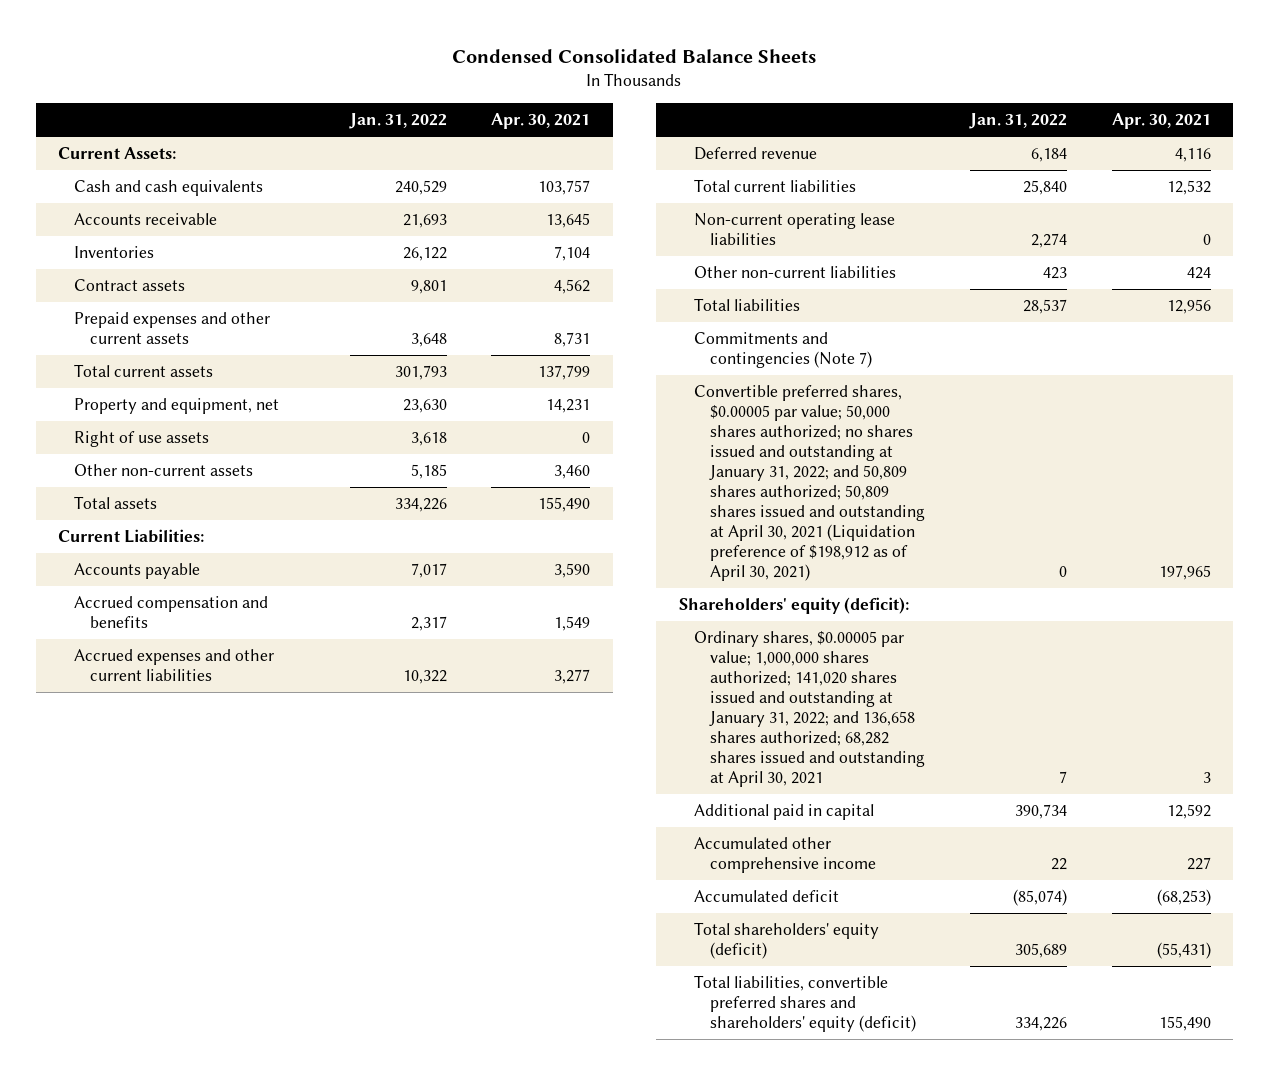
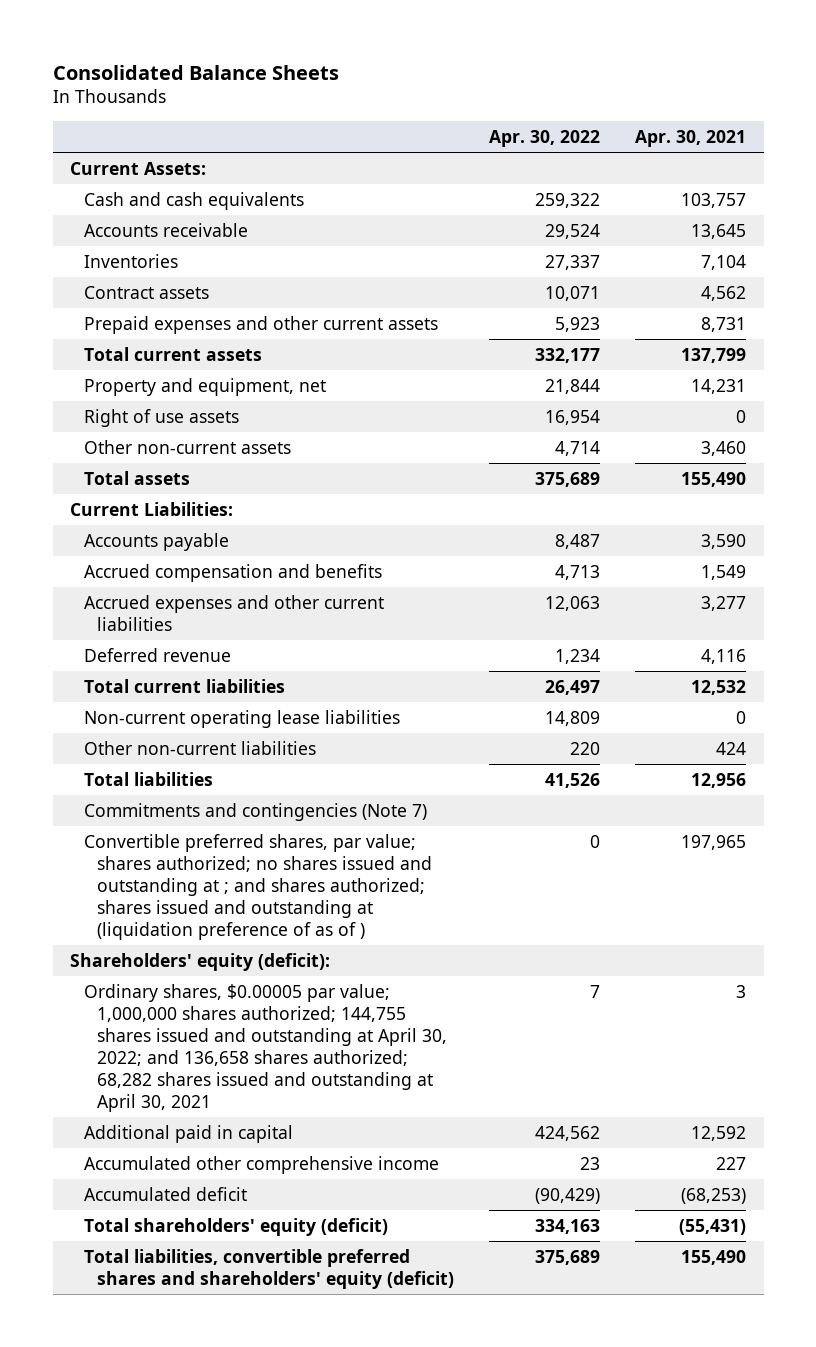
- Condensed Consolidated Balance Sheets
+ Consolidated Balance Sheets
- | Jan. 31, 2022 | Apr. 30, 2021
+ | Apr. 30, 2022 | Apr. 30, 2021
- Convertible preferred shares, $0.00005 par value; 50,000 shares authorized; no shares issued and outstanding at January 31, 2022; and 50,809 shares authorized; 50,809 shares issued and outstanding at April 30, 2021 (Liquidation preference of $198,912 as of April 30, 2021) | 0 | 197,965
+ Convertible preferred shares, par value; shares authorized; no shares issued and outstanding at ; and shares authorized; shares issued and outstanding at (liquidation preference of as of ) | 0 | 197,965
- Ordinary shares, $0.00005 par value; 1,000,000 shares authorized; 141,020 shares issued and outstanding at January 31, 2022; and 136,658 shares authorized; 68,282 shares issued and outstanding at April 30, 2021 | 7 | 3
+ Ordinary shares, $0.00005 par value; 1,000,000 shares authorized; 144,755 shares issued and outstanding at April 30, 2022; and 136,658 shares authorized; 68,282 shares issued and outstanding at April 30, 2021 | 7 | 3

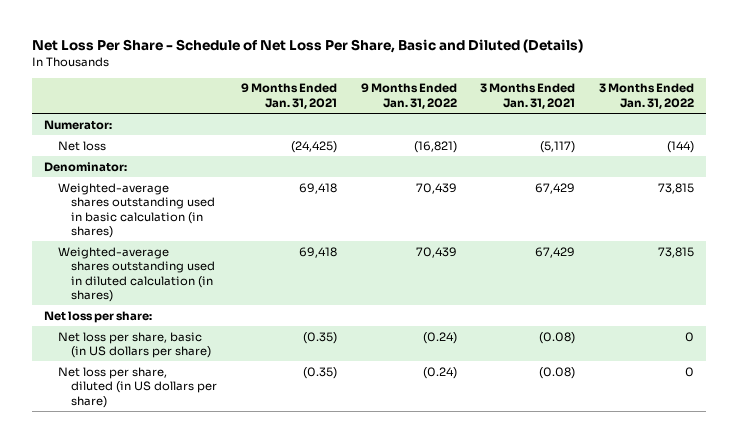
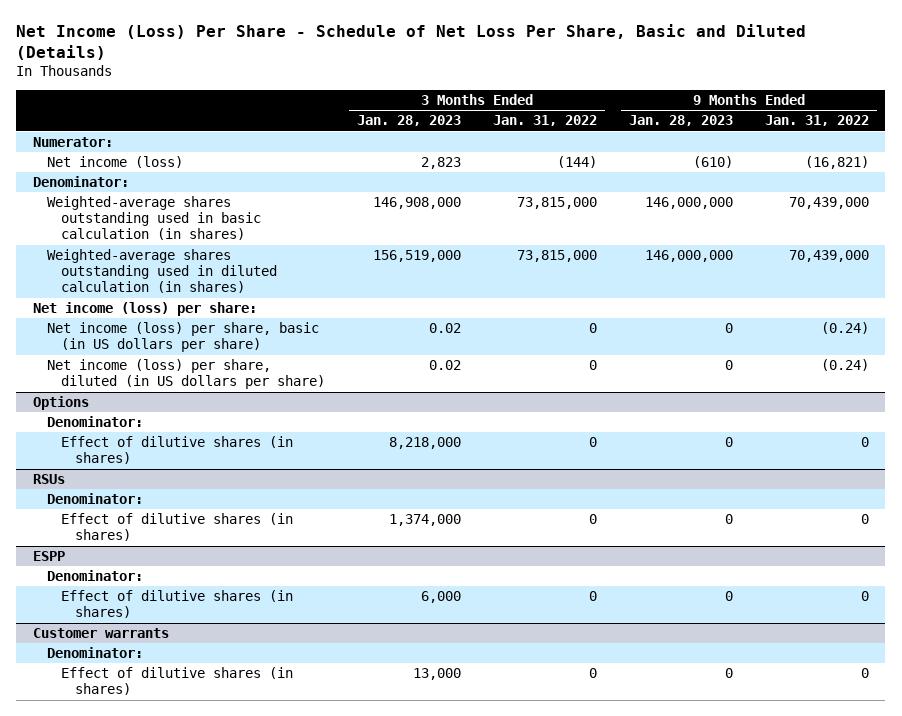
- Net Loss Per Share - Schedule of Net Loss Per Share, Basic and Diluted (Details)
+ Net Income (Loss) Per Share - Schedule of Net Loss Per Share, Basic and Diluted (Details)
- | 9 Months Ended Jan. 31, 2021 | 9 Months Ended Jan. 31, 2022 | 3 Months Ended Jan. 31, 2021 | 3 Months Ended Jan. 31, 2022
+ | 3 Months Ended Jan. 28, 2023 | 3 Months Ended Jan. 31, 2022 | 9 Months Ended Jan. 28, 2023 | 9 Months Ended Jan. 31, 2022
- Net loss | (24,425) | (16,821) | (5,117) | (144)
+ Net income (loss) | 2,823 | (144) | (610) | (16,821)
- Weighted-average shares outstanding used in basic calculation (in shares) | 69,418 | 70,439 | 67,429 | 73,815
- Weighted-average shares outstanding used in diluted calculation (in shares) | 69,418 | 70,439 | 67,429 | 73,815
- Net loss per share:
- Net loss per share, basic (in US dollars per share) | (0.35) | (0.24) | (0.08) | 0
- Net loss per share, diluted (in US dollars per share) | (0.35) | (0.24) | (0.08) | 0
+ Weighted-average shares outstanding used in basic calculation (in shares) | 146,908,000 | 73,815,000 | 146,000,000 | 70,439,000
+ Weighted-average shares outstanding used in diluted calculation (in shares) | 156,519,000 | 73,815,000 | 146,000,000 | 70,439,000
+ Net income (loss) per share:
+ Net income (loss) per share, basic (in US dollars per share) | 0.02 | 0 | 0 | (0.24)
+ Net income (loss) per share, diluted (in US dollars per share) | 0.02 | 0 | 0 | (0.24)
+ Options
+ Denominator:
+ Effect of dilutive shares (in shares) | 8,218,000 | 0 | 0 | 0
+ RSUs
+ Denominator:
+ Effect of dilutive shares (in shares) | 1,374,000 | 0 | 0 | 0
+ ESPP
+ Denominator:
+ Effect of dilutive shares (in shares) | 6,000 | 0 | 0 | 0
+ Customer warrants
+ Denominator:
+ Effect of dilutive shares (in shares) | 13,000 | 0 | 0 | 0

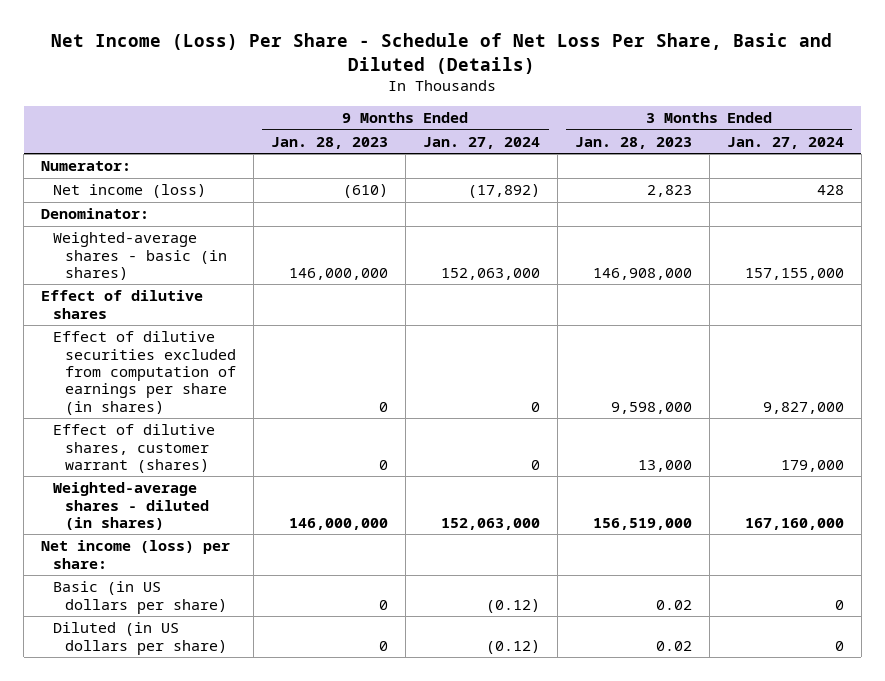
- | 3 Months Ended Jan. 28, 2023 | 3 Months Ended Jan. 31, 2022 | 9 Months Ended Jan. 28, 2023 | 9 Months Ended Jan. 31, 2022
+ | 9 Months Ended Jan. 28, 2023 | 9 Months Ended Jan. 27, 2024 | 3 Months Ended Jan. 28, 2023 | 3 Months Ended Jan. 27, 2024
- Weighted-average shares outstanding used in basic calculation (in shares) | 146,908,000 | 73,815,000 | 146,000,000 | 70,439,000
- Weighted-average shares outstanding used in diluted calculation (in shares) | 156,519,000 | 73,815,000 | 146,000,000 | 70,439,000
+ Weighted-average shares - basic (in shares) | 146,000,000 | 152,063,000 | 146,908,000 | 157,155,000
+ Effect of dilutive shares
+ Effect of dilutive securities excluded from computation of earnings per share (in shares) | 0 | 0 | 9,598,000 | 9,827,000
+ Effect of dilutive shares, customer warrant (shares) | 0 | 0 | 13,000 | 179,000
+ Weighted-average shares - diluted (in shares) | 146,000,000 | 152,063,000 | 156,519,000 | 167,160,000
- Net income (loss) per share, basic (in US dollars per share) | 0.02 | 0 | 0 | (0.24)
- Net income (loss) per share, diluted (in US dollars per share) | 0.02 | 0 | 0 | (0.24)
- Options
- Denominator:
- Effect of dilutive shares (in shares) | 8,218,000 | 0 | 0 | 0
- RSUs
- Denominator:
- Effect of dilutive shares (in shares) | 1,374,000 | 0 | 0 | 0
- ESPP
- Denominator:
- Effect of dilutive shares (in shares) | 6,000 | 0 | 0 | 0
- Customer warrants
- Denominator:
- Effect of dilutive shares (in shares) | 13,000 | 0 | 0 | 0
+ Basic (in US dollars per share) | 0 | (0.12) | 0.02 | 0
+ Diluted (in US dollars per share) | 0 | (0.12) | 0.02 | 0

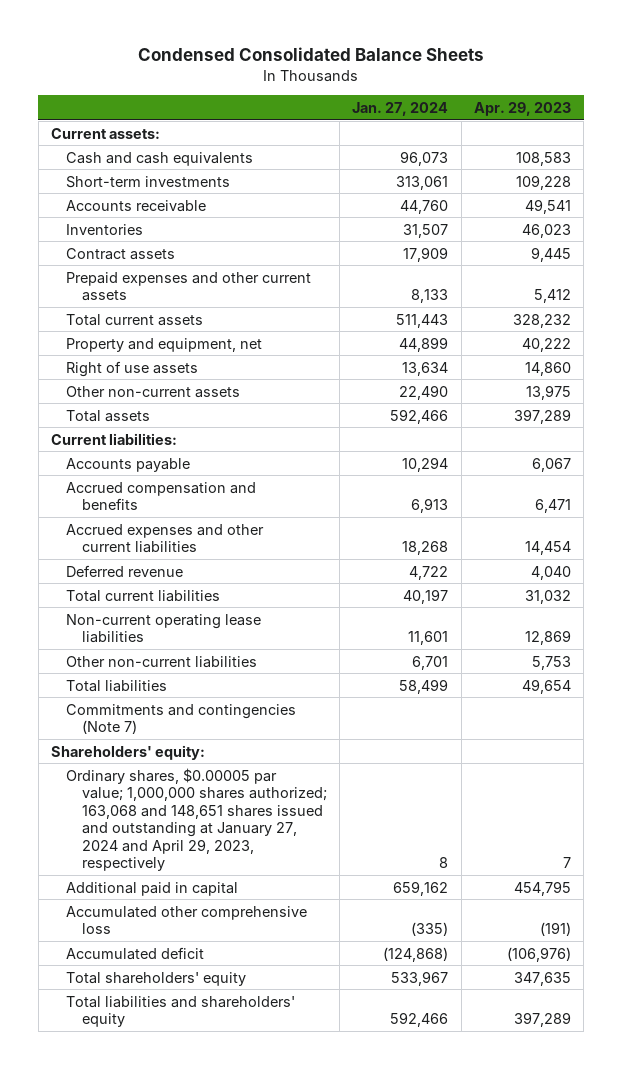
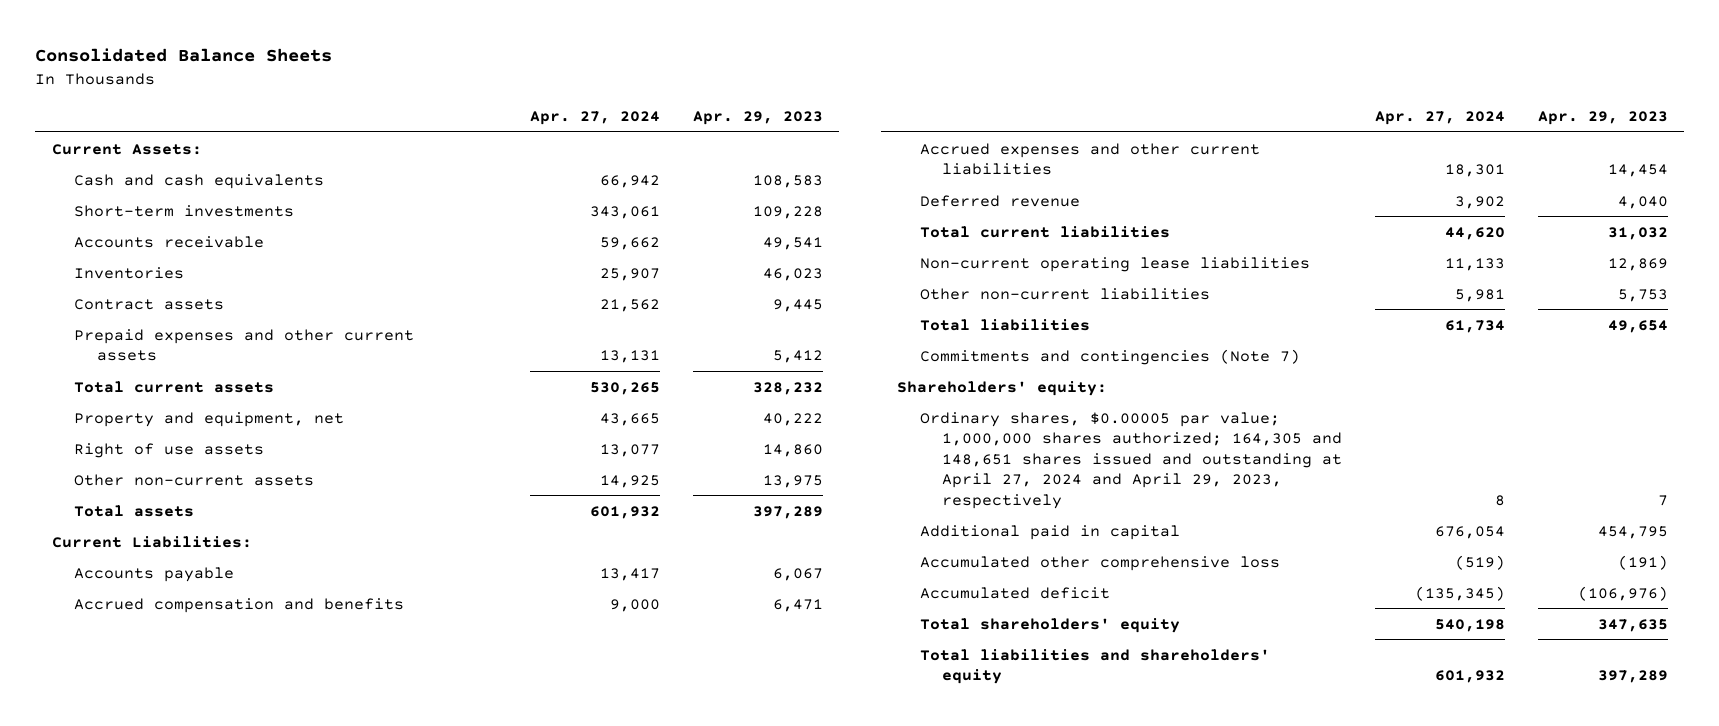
- Condensed Consolidated Balance Sheets
+ Consolidated Balance Sheets
- | Jan. 27, 2024 | Apr. 29, 2023
+ | Apr. 27, 2024 | Apr. 29, 2023
- Current assets:
+ Current Assets:
- Current liabilities:
+ Current Liabilities:
- Ordinary shares, $0.00005 par value; 1,000,000 shares authorized; 163,068 and 148,651 shares issued and outstanding at January 27, 2024 and April 29, 2023, respectively | 8 | 7
+ Ordinary shares, $0.00005 par value; 1,000,000 shares authorized; 164,305 and 148,651 shares issued and outstanding at April 27, 2024 and April 29, 2023, respectively | 8 | 7

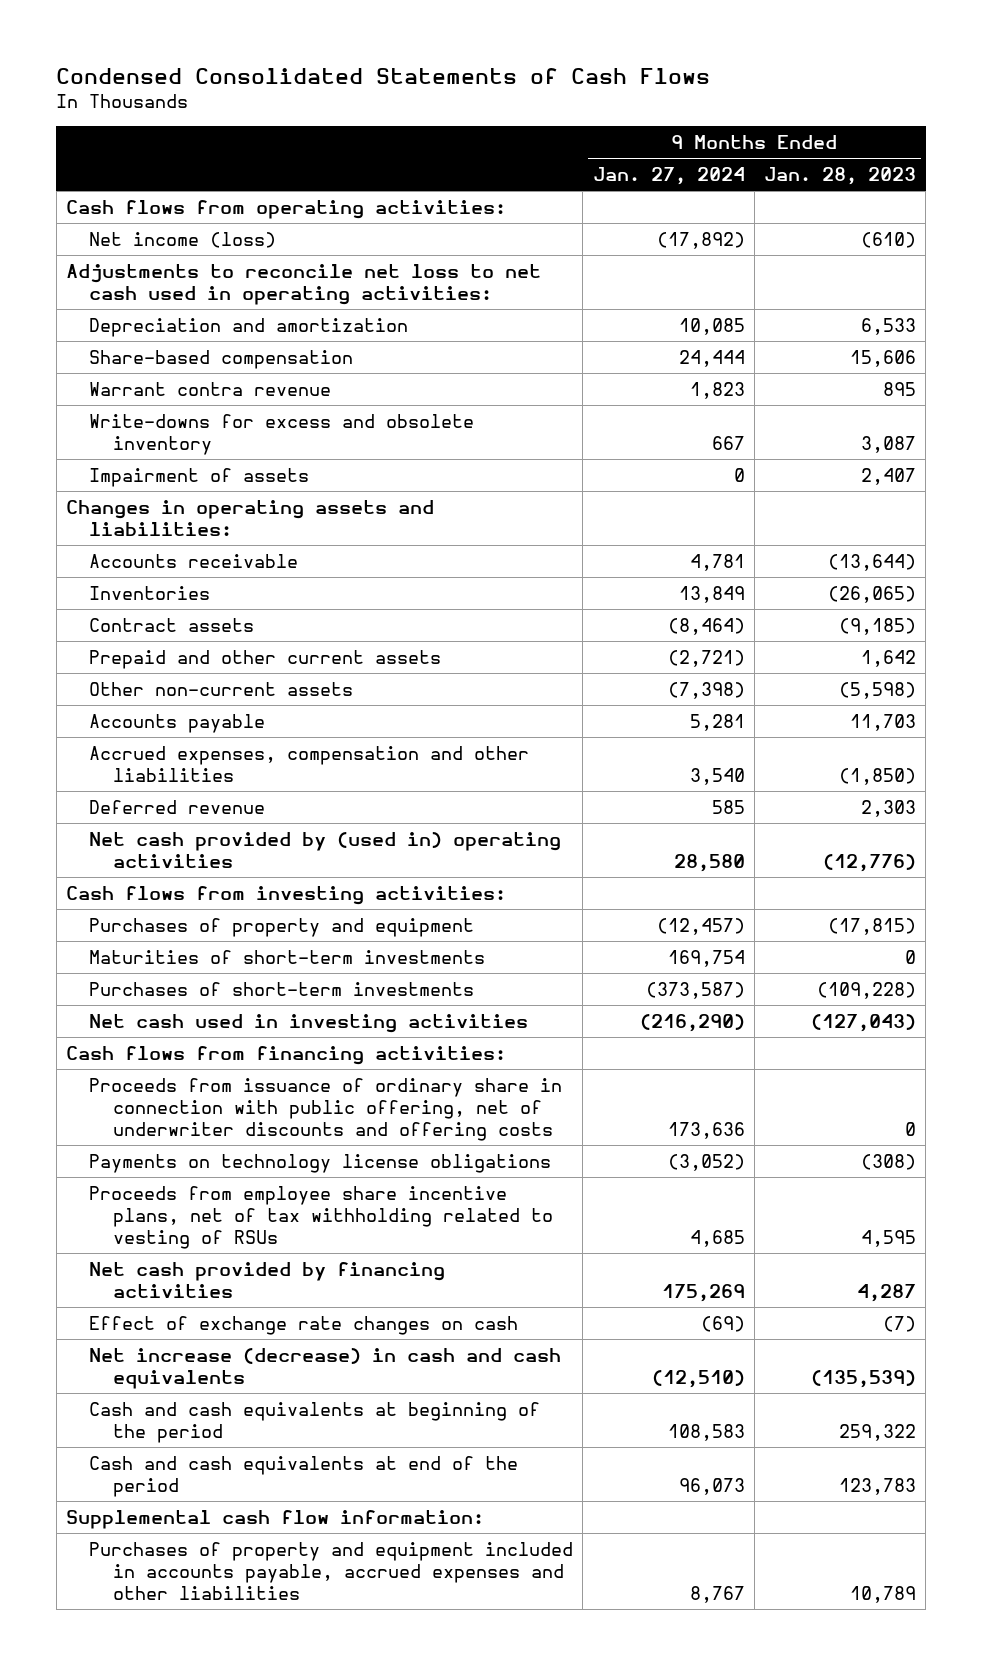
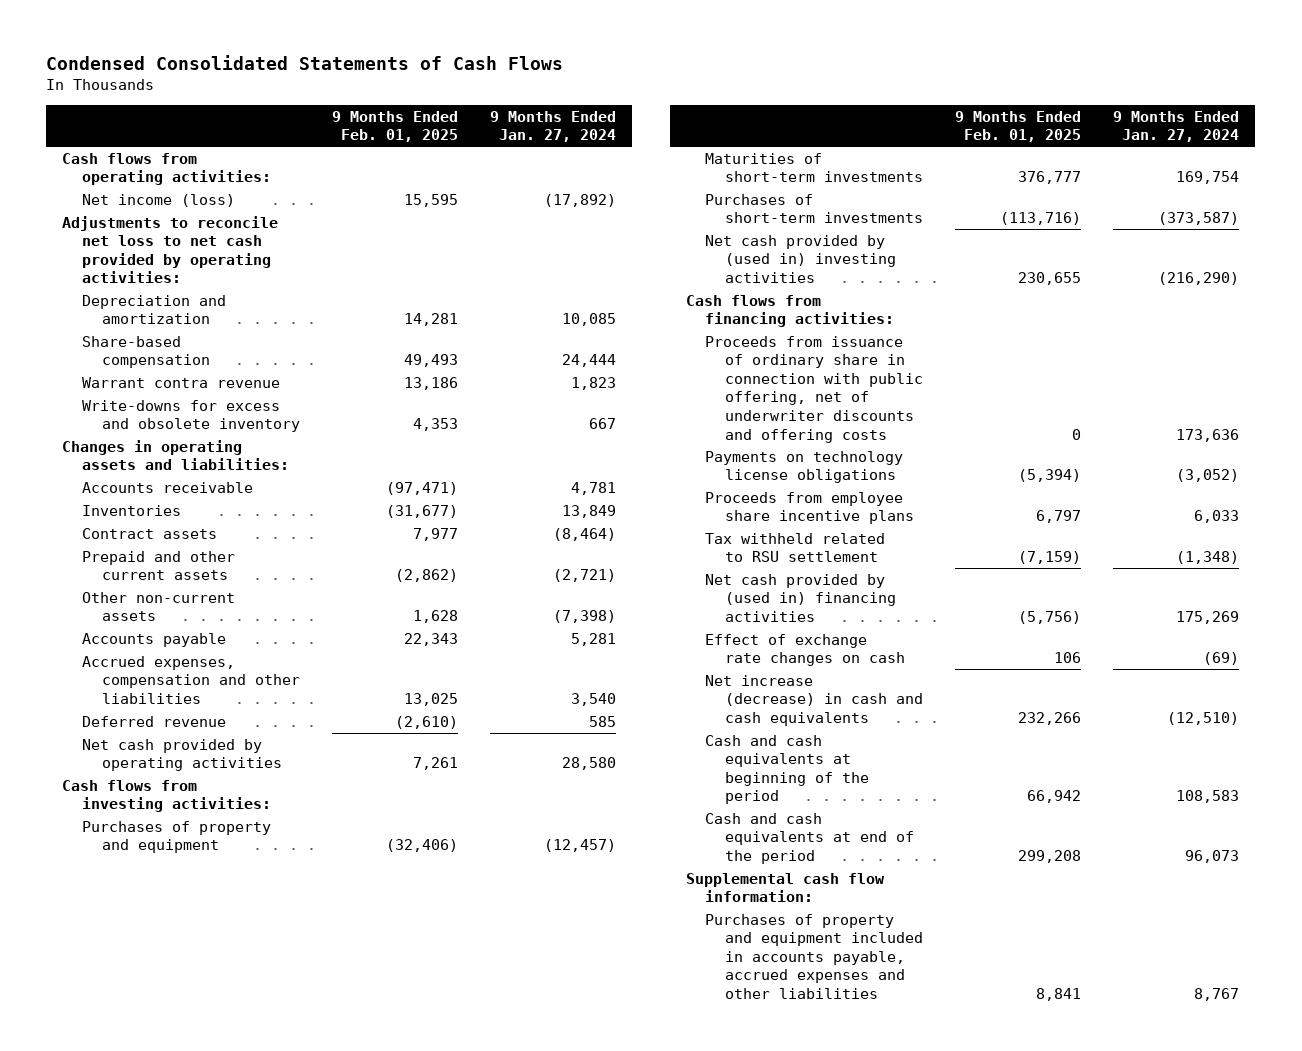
- | 9 Months Ended Jan. 27, 2024 | 9 Months Ended Jan. 28, 2023
+ | 9 Months Ended Feb. 01, 2025 | 9 Months Ended Jan. 27, 2024
- Adjustments to reconcile net loss to net cash used in operating activities:
+ Adjustments to reconcile net loss to net cash provided by operating activities:
- Impairment of assets | 0 | 2,407
- Net cash provided by (used in) operating activities | 28,580 | (12,776)
+ Net cash provided by operating activities | 7,261 | 28,580
- Net cash used in investing activities | (216,290) | (127,043)
+ Net cash provided by (used in) investing activities | 230,655 | (216,290)
- Proceeds from employee share incentive plans, net of tax withholding related to vesting of RSUs | 4,685 | 4,595
- Net cash provided by financing activities | 175,269 | 4,287
+ Proceeds from employee share incentive plans | 6,797 | 6,033
+ Tax withheld related to RSU settlement | (7,159) | (1,348)
+ Net cash provided by (used in) financing activities | (5,756) | 175,269

